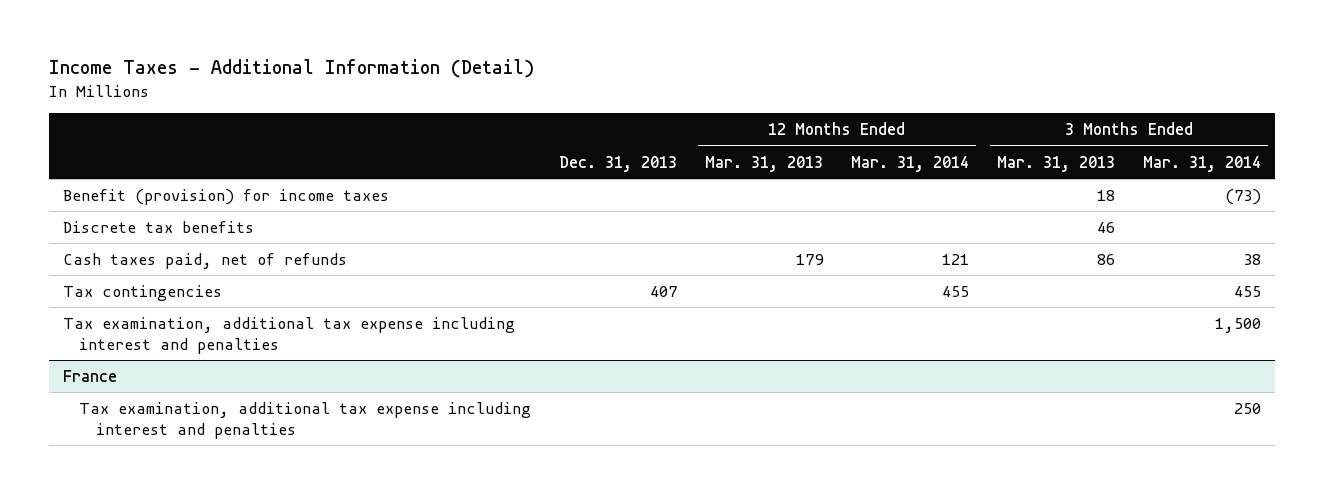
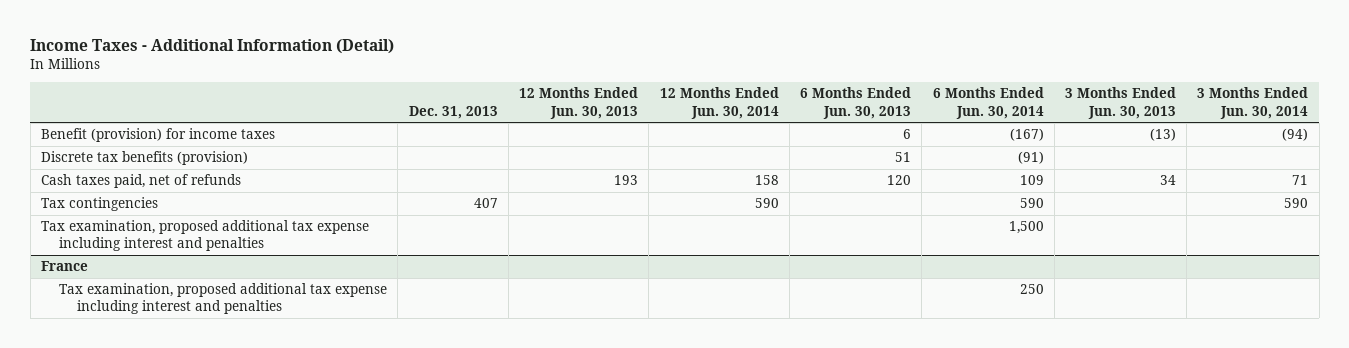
- | Dec. 31, 2013 | 12 Months Ended Mar. 31, 2013 | 12 Months Ended Mar. 31, 2014 | 3 Months Ended Mar. 31, 2013 | 3 Months Ended Mar. 31, 2014
+ | Dec. 31, 2013 | 12 Months Ended Jun. 30, 2013 | 12 Months Ended Jun. 30, 2014 | 6 Months Ended Jun. 30, 2013 | 6 Months Ended Jun. 30, 2014 | 3 Months Ended Jun. 30, 2013 | 3 Months Ended Jun. 30, 2014
- Discrete tax benefits | | | | 46 |
+ Discrete tax benefits (provision) | | | | 51 | (91) | |
- Tax examination, additional tax expense including interest and penalties | | | | | 1,500
+ Tax examination, proposed additional tax expense including interest and penalties | | | | | 1,500 | |
@ France
- Tax examination, additional tax expense including interest and penalties | | | | | 250
+ Tax examination, proposed additional tax expense including interest and penalties | | | | | 250 | |

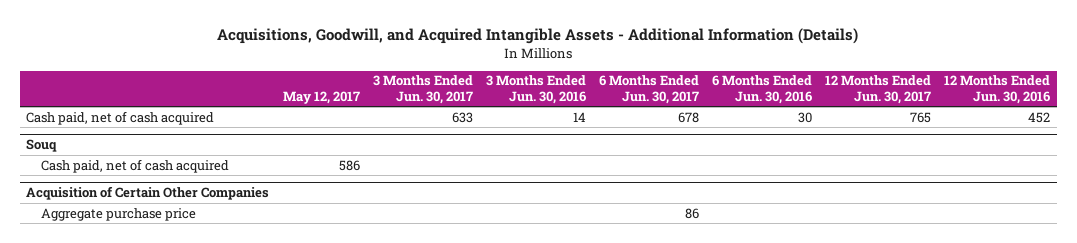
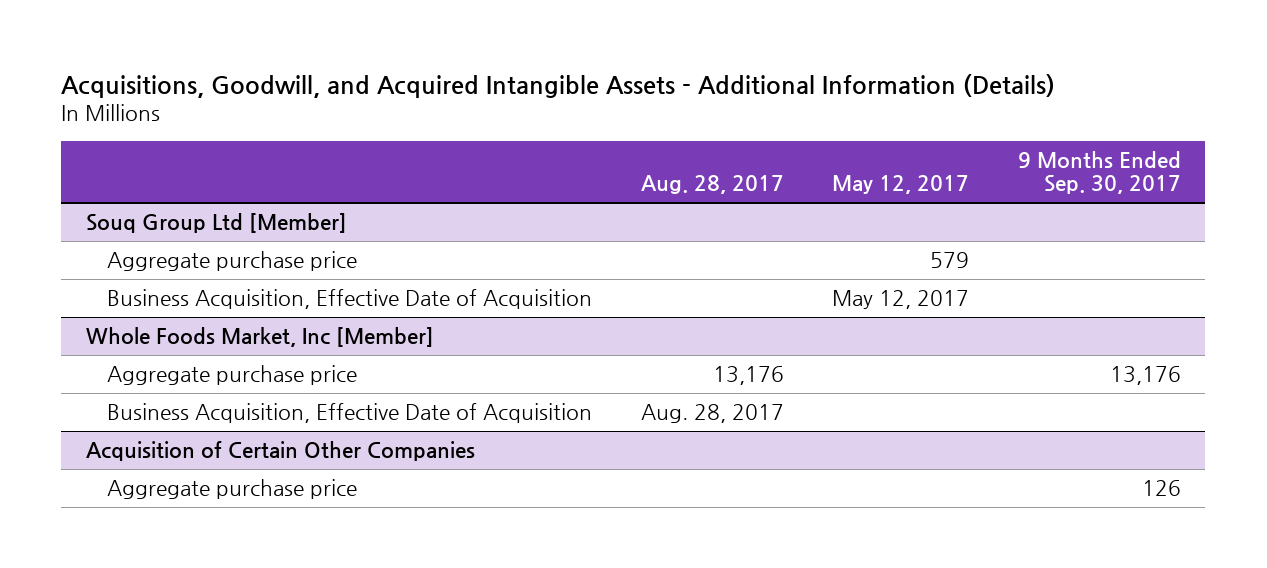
- | May 12, 2017 | 3 Months Ended Jun. 30, 2017 | 3 Months Ended Jun. 30, 2016 | 6 Months Ended Jun. 30, 2017 | 6 Months Ended Jun. 30, 2016 | 12 Months Ended Jun. 30, 2017 | 12 Months Ended Jun. 30, 2016
+ | Aug. 28, 2017 | May 12, 2017 | 9 Months Ended Sep. 30, 2017
- Cash paid, net of cash acquired | | 633 | 14 | 678 | 30 | 765 | 452
- Souq
- Cash paid, net of cash acquired | 586 | | | | | |
+ Souq Group Ltd [Member]
+ Aggregate purchase price | | 579 |
+ Business Acquisition, Effective Date of Acquisition | | May 12, 2017 |
+ Whole Foods Market, Inc [Member]
+ Aggregate purchase price | 13,176 | | 13,176
+ Business Acquisition, Effective Date of Acquisition | Aug. 28, 2017 | |

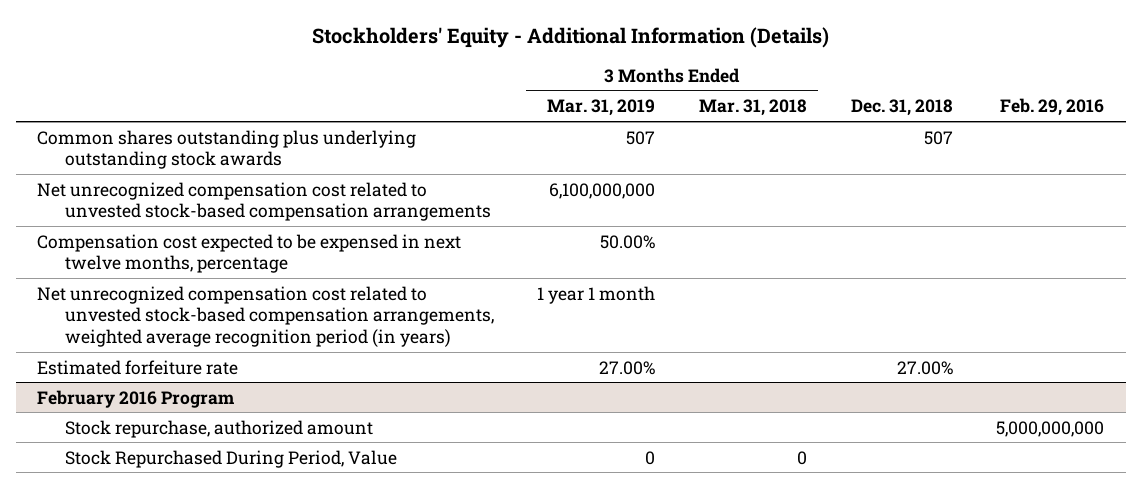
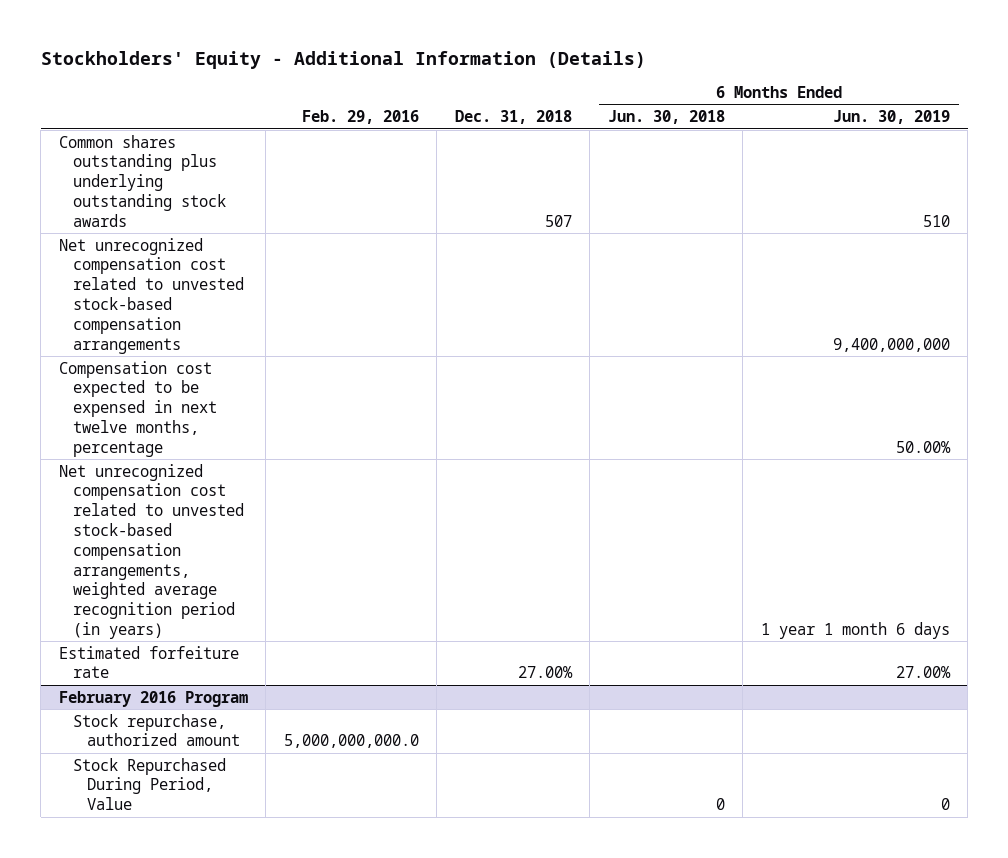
- | 3 Months Ended Mar. 31, 2019 | 3 Months Ended Mar. 31, 2018 | Dec. 31, 2018 | Feb. 29, 2016
+ | Feb. 29, 2016 | Dec. 31, 2018 | 6 Months Ended Jun. 30, 2018 | 6 Months Ended Jun. 30, 2019
@ February 2016 Program
- Stock repurchase, authorized amount | | | | 5,000,000,000
+ Stock repurchase, authorized amount | 5,000,000,000.0 | | |

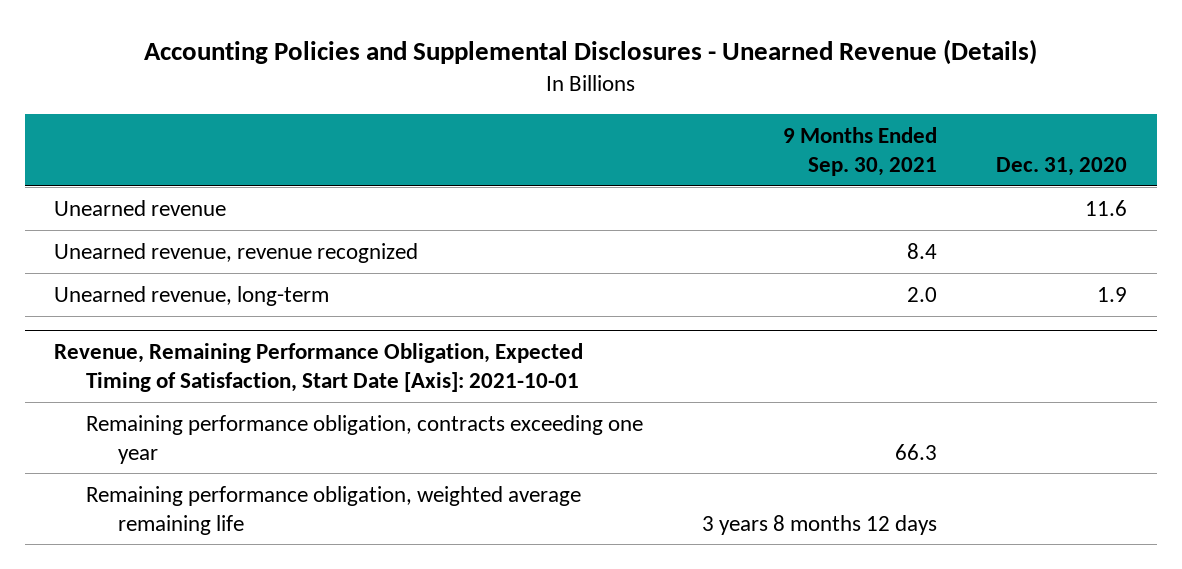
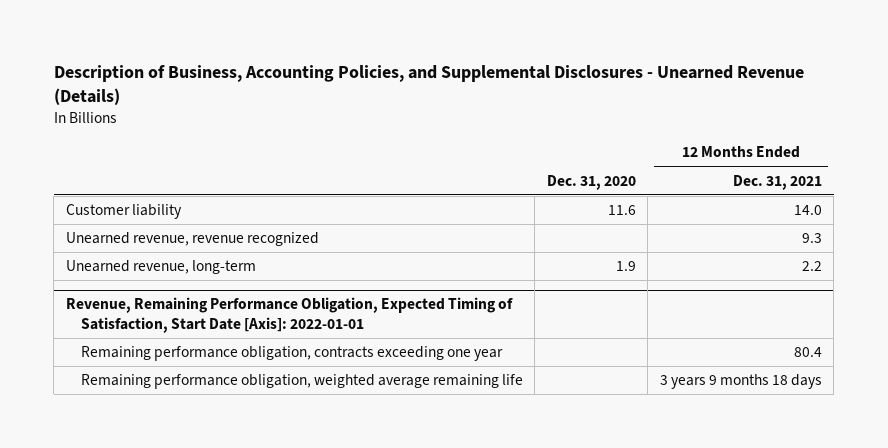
- Accounting Policies and Supplemental Disclosures - Unearned Revenue (Details)
+ Description of Business, Accounting Policies, and Supplemental Disclosures - Unearned Revenue (Details)
- | 9 Months Ended Sep. 30, 2021 | Dec. 31, 2020
+ | Dec. 31, 2020 | 12 Months Ended Dec. 31, 2021
- Unearned revenue | | 11.6
+ Customer liability | 11.6 | 14.0
- Revenue, Remaining Performance Obligation, Expected Timing of Satisfaction, Start Date [Axis]: 2021-10-01
- Remaining performance obligation, contracts exceeding one year | 66.3 |
- Remaining performance obligation, weighted average remaining life | 3 years 8 months 12 days |
+ Revenue, Remaining Performance Obligation, Expected Timing of Satisfaction, Start Date [Axis]: 2022-01-01
+ Remaining performance obligation, contracts exceeding one year | | 80.4
+ Remaining performance obligation, weighted average remaining life | | 3 years 9 months 18 days

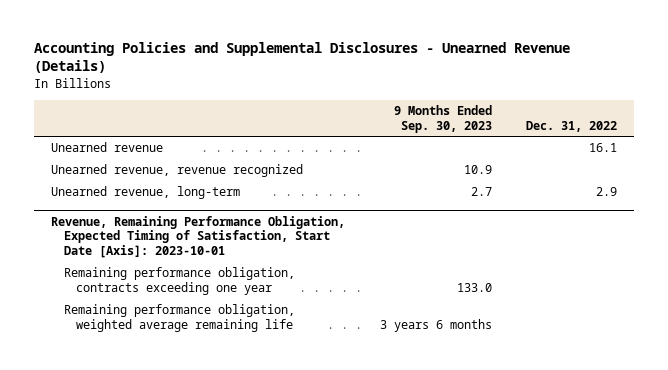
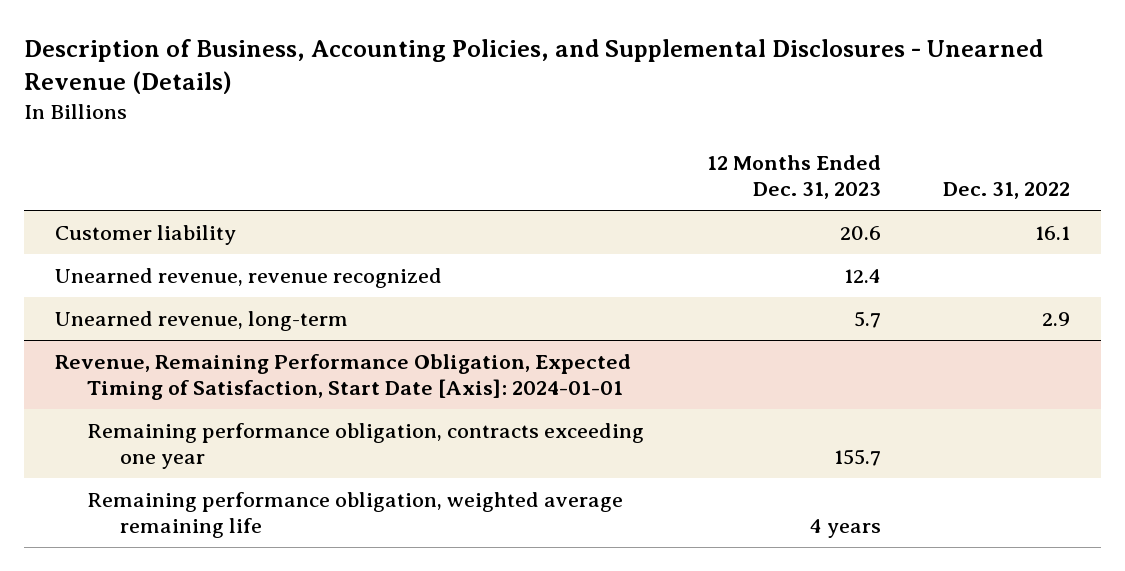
- Accounting Policies and Supplemental Disclosures - Unearned Revenue (Details)
+ Description of Business, Accounting Policies, and Supplemental Disclosures - Unearned Revenue (Details)
- | 9 Months Ended Sep. 30, 2023 | Dec. 31, 2022
+ | 12 Months Ended Dec. 31, 2023 | Dec. 31, 2022
- Unearned revenue | | 16.1
+ Customer liability | 20.6 | 16.1
- Revenue, Remaining Performance Obligation, Expected Timing of Satisfaction, Start Date [Axis]: 2023-10-01
- Remaining performance obligation, contracts exceeding one year | 133.0 |
- Remaining performance obligation, weighted average remaining life | 3 years 6 months |
+ Revenue, Remaining Performance Obligation, Expected Timing of Satisfaction, Start Date [Axis]: 2024-01-01
+ Remaining performance obligation, contracts exceeding one year | 155.7 |
+ Remaining performance obligation, weighted average remaining life | 4 years |

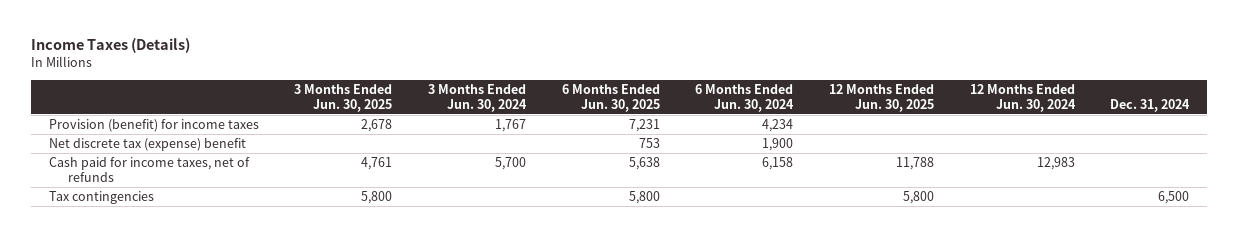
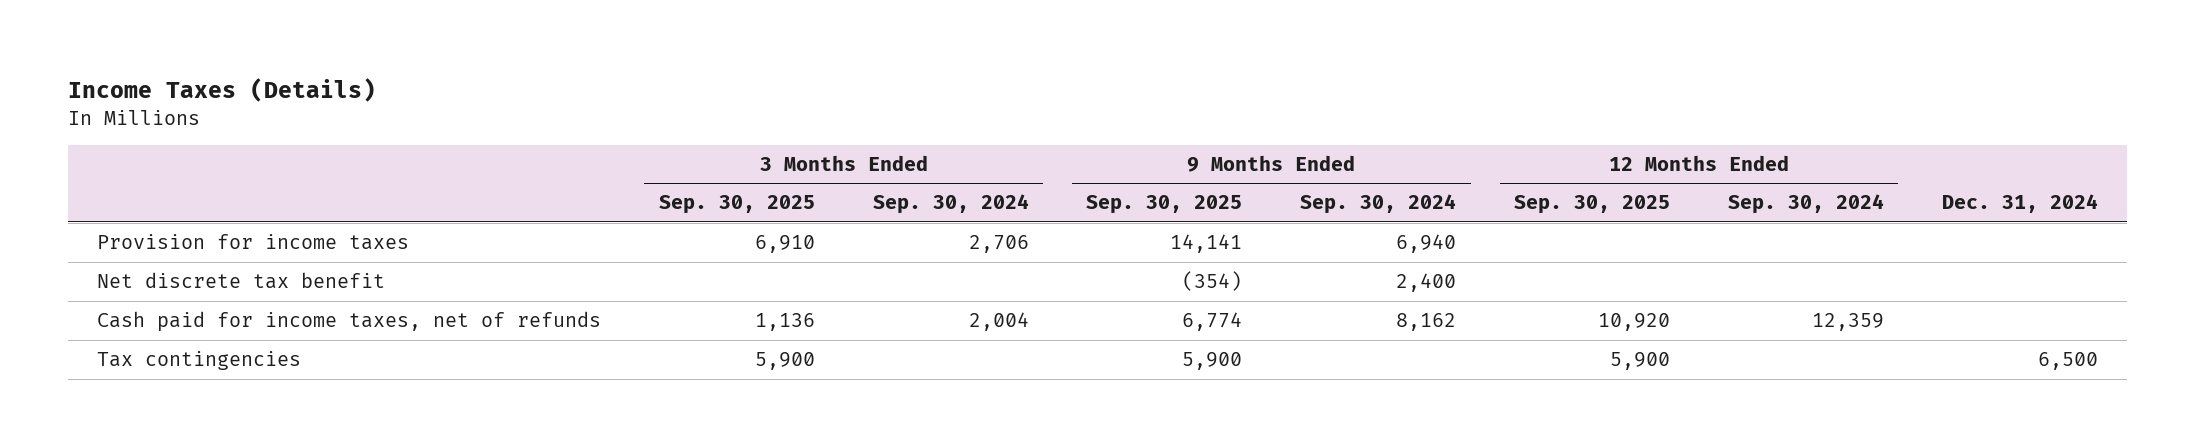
- | 3 Months Ended Jun. 30, 2025 | 3 Months Ended Jun. 30, 2024 | 6 Months Ended Jun. 30, 2025 | 6 Months Ended Jun. 30, 2024 | 12 Months Ended Jun. 30, 2025 | 12 Months Ended Jun. 30, 2024 | Dec. 31, 2024
+ | 3 Months Ended Sep. 30, 2025 | 3 Months Ended Sep. 30, 2024 | 9 Months Ended Sep. 30, 2025 | 9 Months Ended Sep. 30, 2024 | 12 Months Ended Sep. 30, 2025 | 12 Months Ended Sep. 30, 2024 | Dec. 31, 2024
- Provision (benefit) for income taxes | 2,678 | 1,767 | 7,231 | 4,234 | | |
- Net discrete tax (expense) benefit | | | 753 | 1,900 | | |
+ Provision for income taxes | 6,910 | 2,706 | 14,141 | 6,940 | | |
+ Net discrete tax benefit | | | (354) | 2,400 | | |

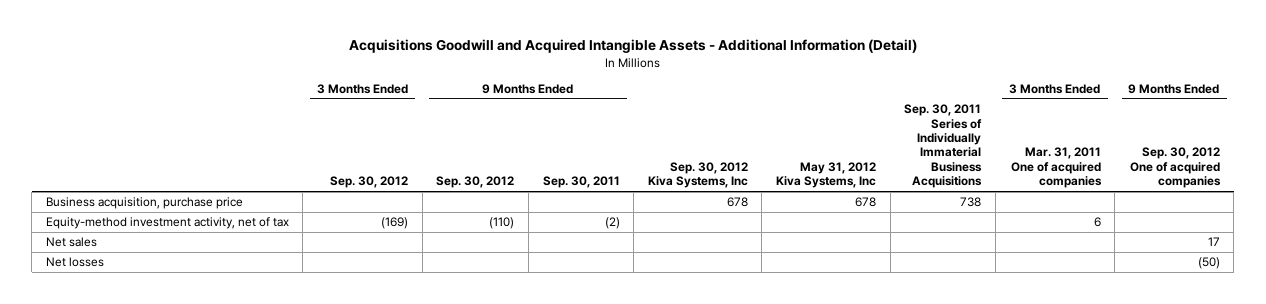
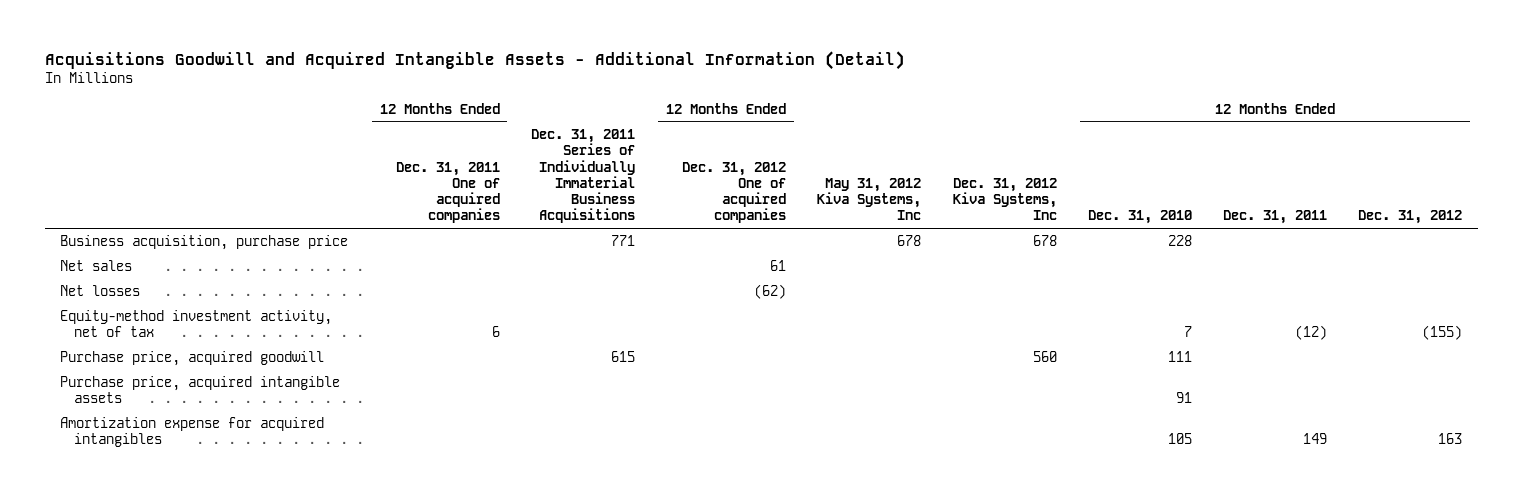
- | 3 Months Ended Sep. 30, 2012 | 9 Months Ended Sep. 30, 2012 | 9 Months Ended Sep. 30, 2011 | Sep. 30, 2012 Kiva Systems, Inc | May 31, 2012 Kiva Systems, Inc | Sep. 30, 2011 Series of Individually Immaterial Business Acquisitions | 3 Months Ended Mar. 31, 2011 One of acquired companies | 9 Months Ended Sep. 30, 2012 One of acquired companies
+ | 12 Months Ended Dec. 31, 2011 One of acquired companies | Dec. 31, 2011 Series of Individually Immaterial Business Acquisitions | 12 Months Ended Dec. 31, 2012 One of acquired companies | May 31, 2012 Kiva Systems, Inc | Dec. 31, 2012 Kiva Systems, Inc | 12 Months Ended Dec. 31, 2010 | 12 Months Ended Dec. 31, 2011 | 12 Months Ended Dec. 31, 2012
moved down: Equity-method investment activity, net of tax | 6 | | | | | 7 | (12) | (155)
+ Purchase price, acquired goodwill | | 615 | | | 560 | 111 | |
+ Purchase price, acquired intangible assets | | | | | | 91 | |
+ Amortization expense for acquired intangibles | | | | | | 105 | 149 | 163

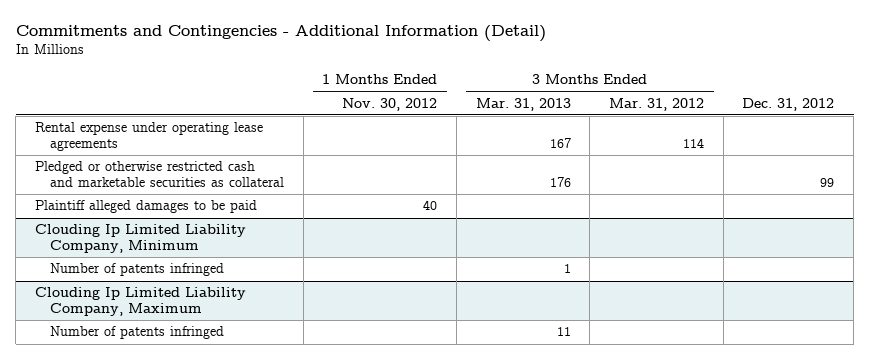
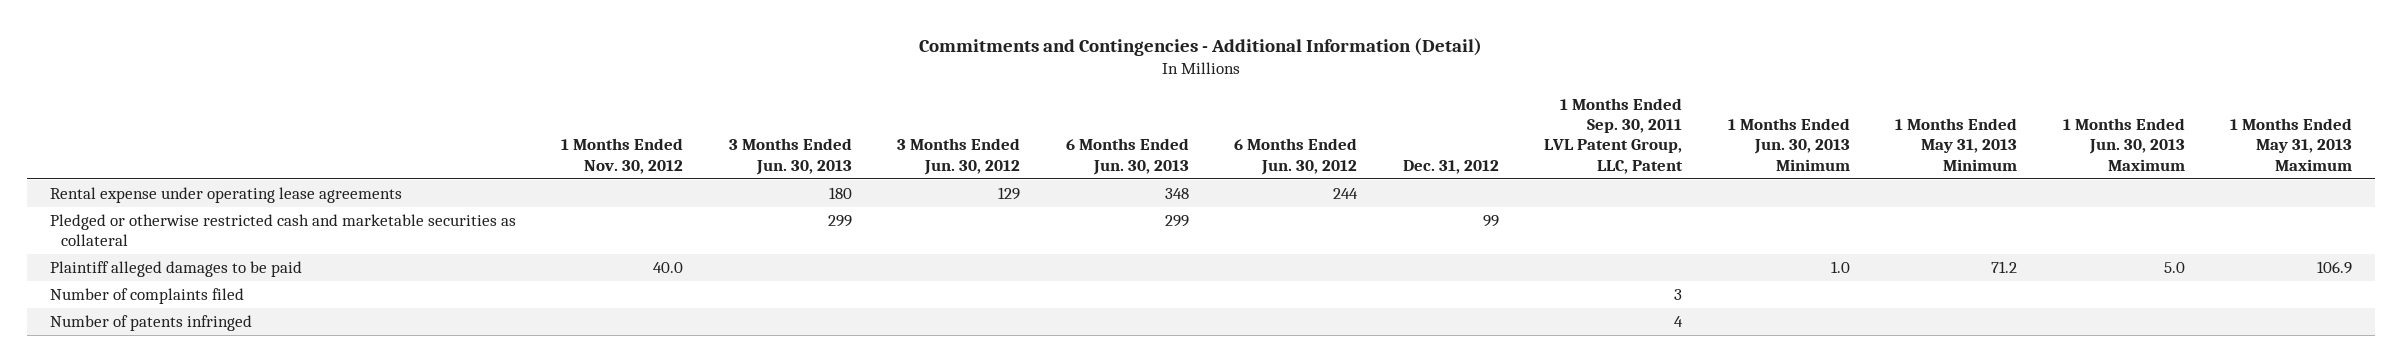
- | 1 Months Ended Nov. 30, 2012 | 3 Months Ended Mar. 31, 2013 | 3 Months Ended Mar. 31, 2012 | Dec. 31, 2012
+ | 1 Months Ended Nov. 30, 2012 | 3 Months Ended Jun. 30, 2013 | 3 Months Ended Jun. 30, 2012 | 6 Months Ended Jun. 30, 2013 | 6 Months Ended Jun. 30, 2012 | Dec. 31, 2012 | 1 Months Ended Sep. 30, 2011 LVL Patent Group, LLC, Patent | 1 Months Ended Jun. 30, 2013 Minimum | 1 Months Ended May 31, 2013 Minimum | 1 Months Ended Jun. 30, 2013 Maximum | 1 Months Ended May 31, 2013 Maximum
- Plaintiff alleged damages to be paid | 40 | | |
- Clouding Ip Limited Liability Company, Minimum
- Number of patents infringed | | 1 | |
- Clouding Ip Limited Liability Company, Maximum
- Number of patents infringed | | 11 | |
+ Plaintiff alleged damages to be paid | 40.0 | | | | | | | 1.0 | 71.2 | 5.0 | 106.9
+ Number of complaints filed | | | | | | | 3 | | | |
+ Number of patents infringed | | | | | | | 4 | | | |

